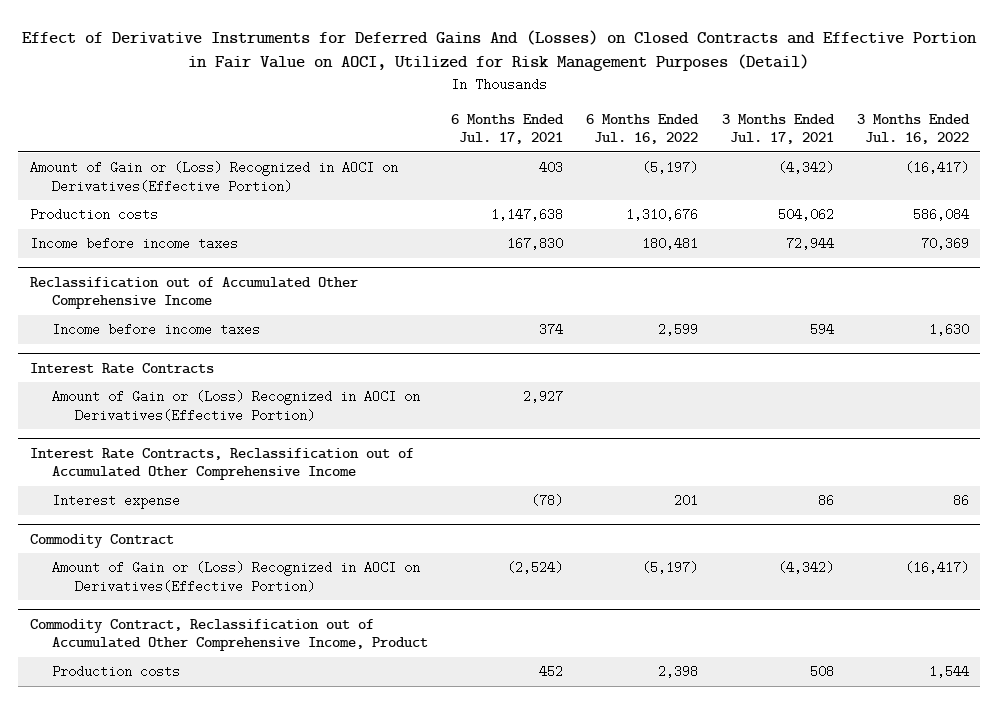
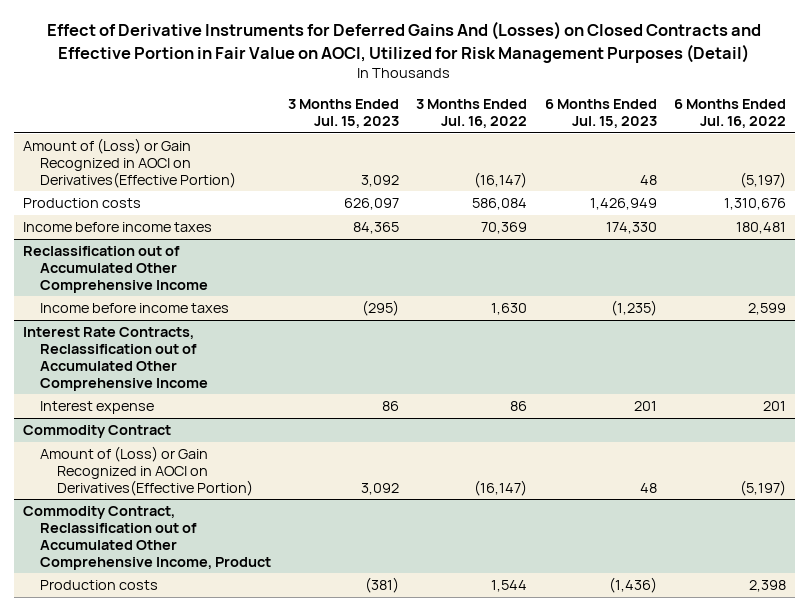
- | 6 Months Ended Jul. 17, 2021 | 6 Months Ended Jul. 16, 2022 | 3 Months Ended Jul. 17, 2021 | 3 Months Ended Jul. 16, 2022
+ | 3 Months Ended Jul. 15, 2023 | 3 Months Ended Jul. 16, 2022 | 6 Months Ended Jul. 15, 2023 | 6 Months Ended Jul. 16, 2022
- Amount of Gain or (Loss) Recognized in AOCI on Derivatives(Effective Portion) | 403 | (5,197) | (4,342) | (16,417)
+ Amount of (Loss) or Gain Recognized in AOCI on Derivatives(Effective Portion) | 3,092 | (16,147) | 48 | (5,197)
- Interest Rate Contracts
- Amount of Gain or (Loss) Recognized in AOCI on Derivatives(Effective Portion) | 2,927 | | |
@ Commodity Contract
- Amount of Gain or (Loss) Recognized in AOCI on Derivatives(Effective Portion) | (2,524) | (5,197) | (4,342) | (16,417)
+ Amount of (Loss) or Gain Recognized in AOCI on Derivatives(Effective Portion) | 3,092 | (16,147) | 48 | (5,197)

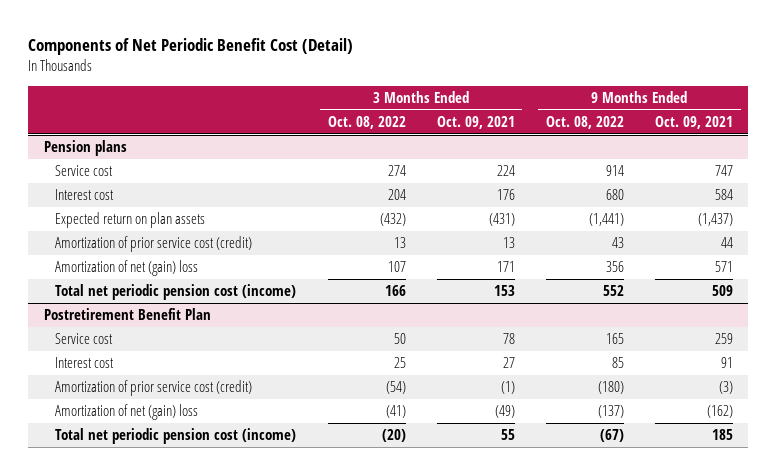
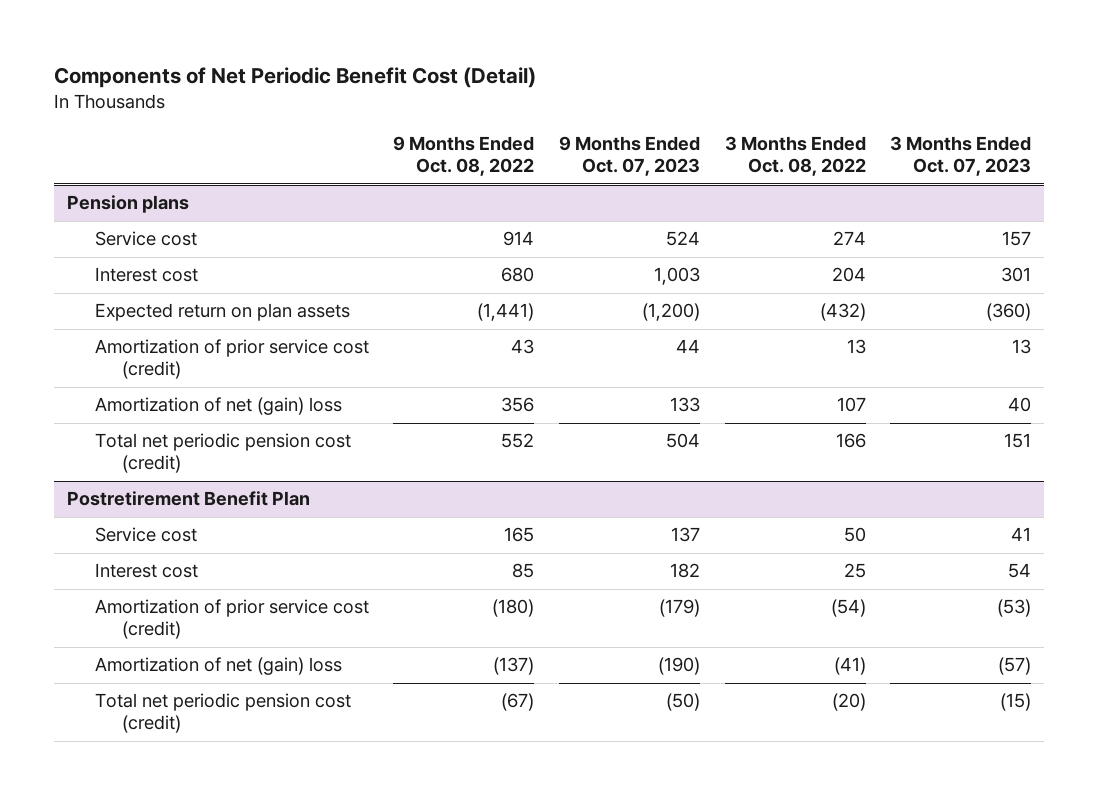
- | 3 Months Ended Oct. 08, 2022 | 3 Months Ended Oct. 09, 2021 | 9 Months Ended Oct. 08, 2022 | 9 Months Ended Oct. 09, 2021
+ | 9 Months Ended Oct. 08, 2022 | 9 Months Ended Oct. 07, 2023 | 3 Months Ended Oct. 08, 2022 | 3 Months Ended Oct. 07, 2023
@ Pension plans
- Total net periodic pension cost (income) | 166 | 153 | 552 | 509
+ Total net periodic pension cost (credit) | 552 | 504 | 166 | 151
@ Postretirement Benefit Plan
- Total net periodic pension cost (income) | (20) | 55 | (67) | 185
+ Total net periodic pension cost (credit) | (67) | (50) | (20) | (15)

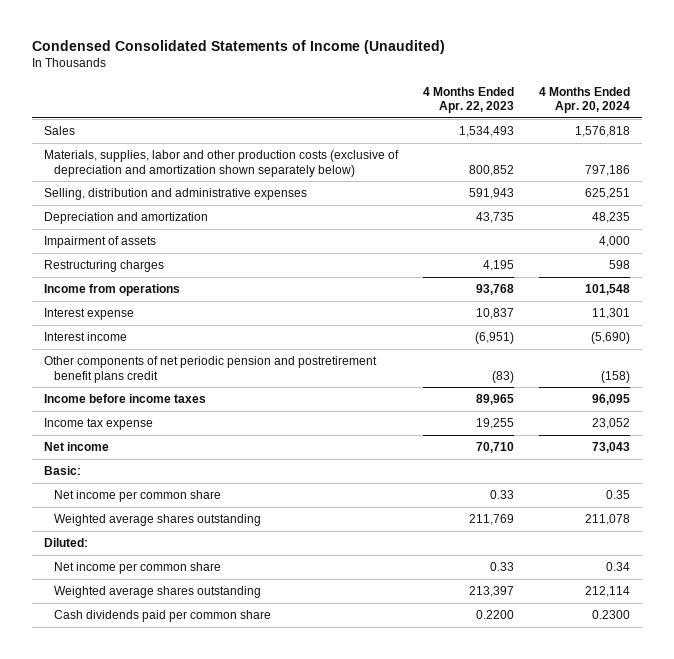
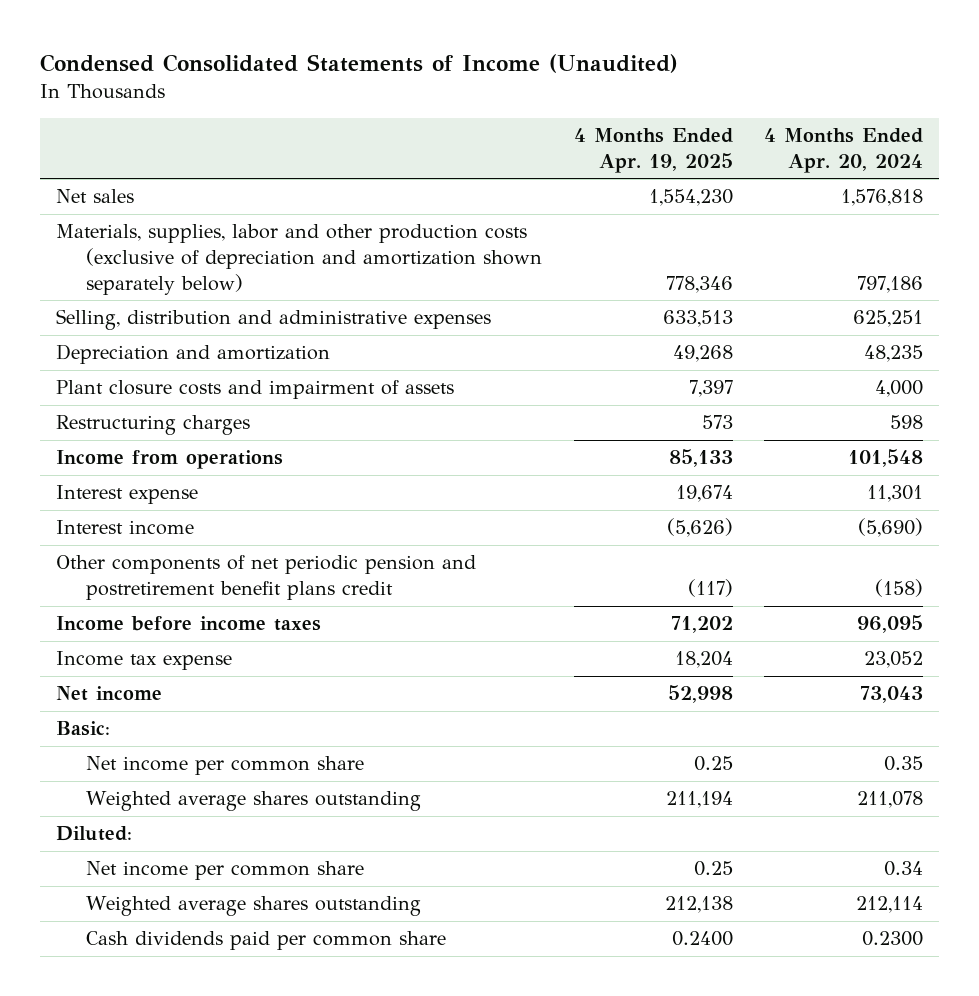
- | 4 Months Ended Apr. 22, 2023 | 4 Months Ended Apr. 20, 2024
+ | 4 Months Ended Apr. 19, 2025 | 4 Months Ended Apr. 20, 2024
- Sales | 1,534,493 | 1,576,818
+ Net sales | 1,554,230 | 1,576,818
- Impairment of assets | | 4,000
+ Plant closure costs and impairment of assets | 7,397 | 4,000

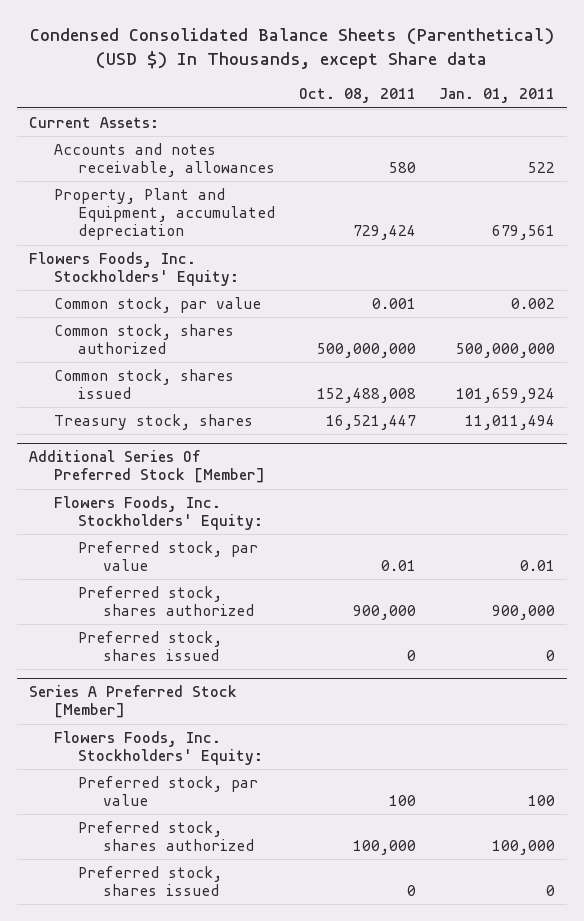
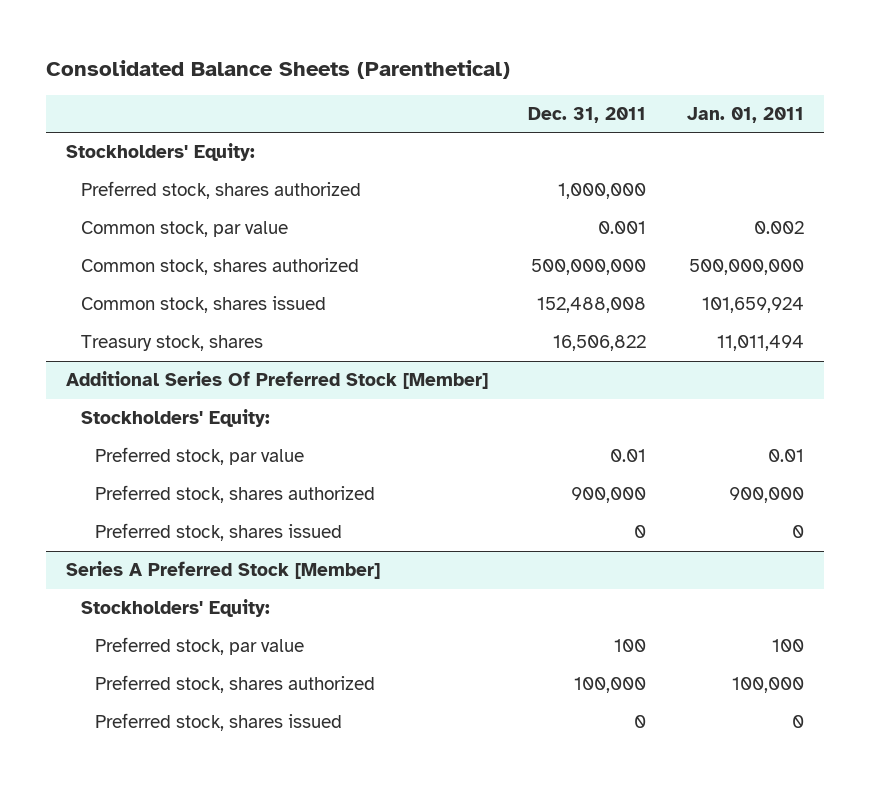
- Condensed Consolidated Balance Sheets (Parenthetical) (USD $) In Thousands, except Share data
+ Consolidated Balance Sheets (Parenthetical)
- | Oct. 08, 2011 | Jan. 01, 2011
+ | Dec. 31, 2011 | Jan. 01, 2011
- Current Assets:
- Accounts and notes receivable, allowances | 580 | 522
- Property, Plant and Equipment, accumulated depreciation | 729,424 | 679,561
- Flowers Foods, Inc. Stockholders' Equity:
+ Stockholders' Equity:
+ Preferred stock, shares authorized | 1,000,000 |
@ Additional Series Of Preferred Stock [Member]
- Flowers Foods, Inc. Stockholders' Equity:
+ Stockholders' Equity:
@ Series A Preferred Stock [Member]
- Flowers Foods, Inc. Stockholders' Equity:
+ Stockholders' Equity:

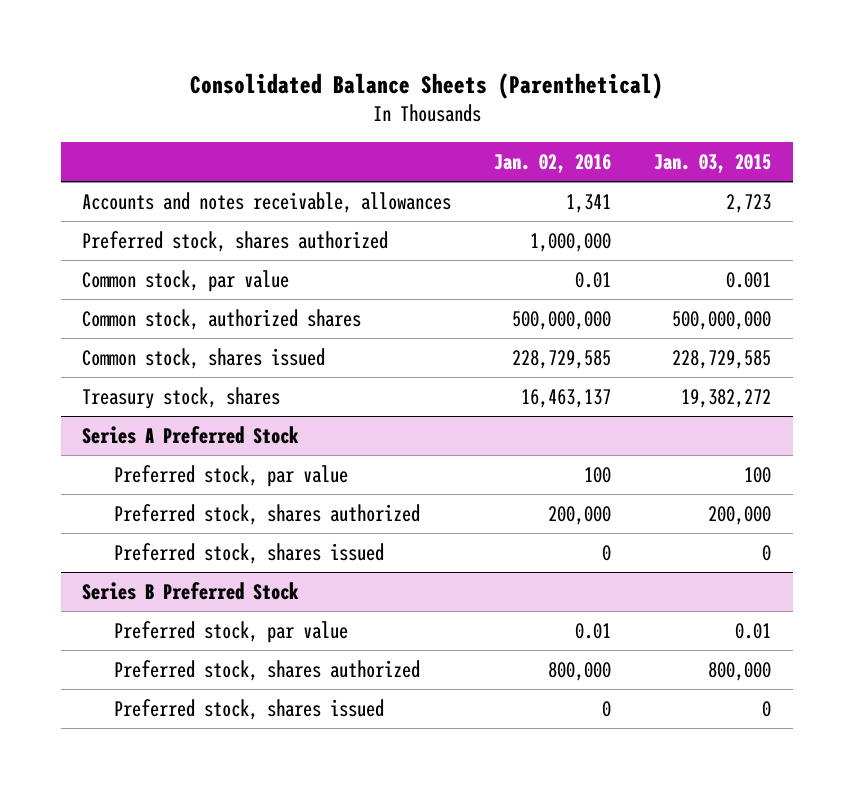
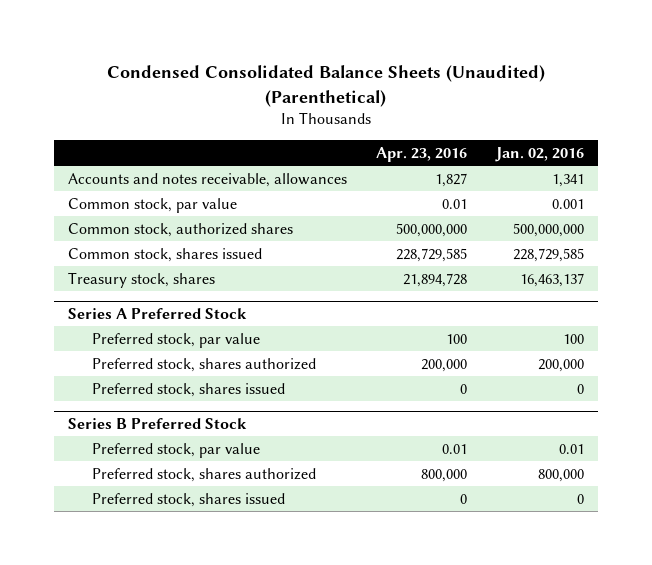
- Consolidated Balance Sheets (Parenthetical)
+ Condensed Consolidated Balance Sheets (Unaudited) (Parenthetical)
- | Jan. 02, 2016 | Jan. 03, 2015
+ | Apr. 23, 2016 | Jan. 02, 2016
- Preferred stock, shares authorized | 1,000,000 |
- Common stock, par value | 0.01 | 0.001
+ Common stock, par value | 0.01 | 0.001

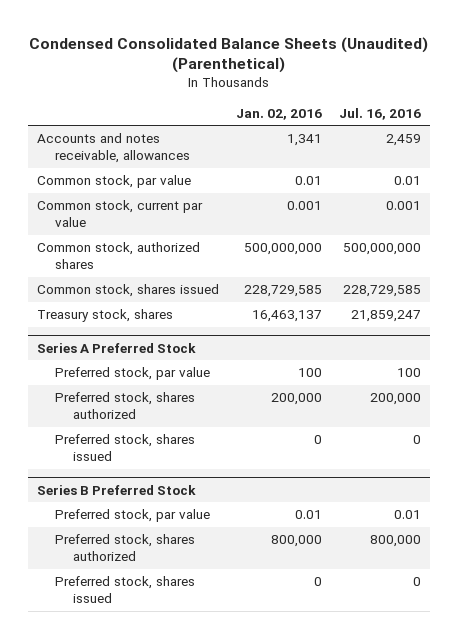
- | Apr. 23, 2016 | Jan. 02, 2016
+ | Jan. 02, 2016 | Jul. 16, 2016
- Common stock, par value | 0.01 | 0.001
+ Common stock, par value | 0.01 | 0.01
+ Common stock, current par value | 0.001 | 0.001

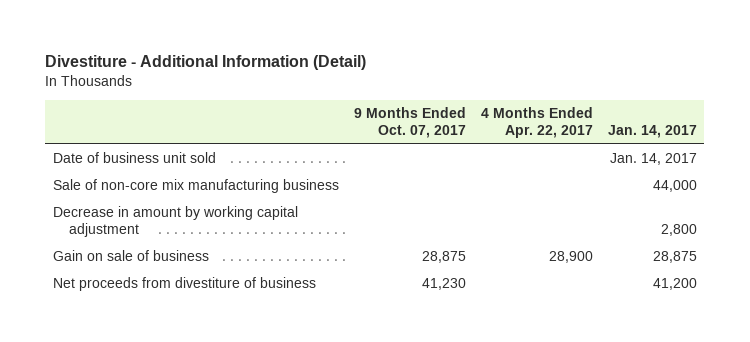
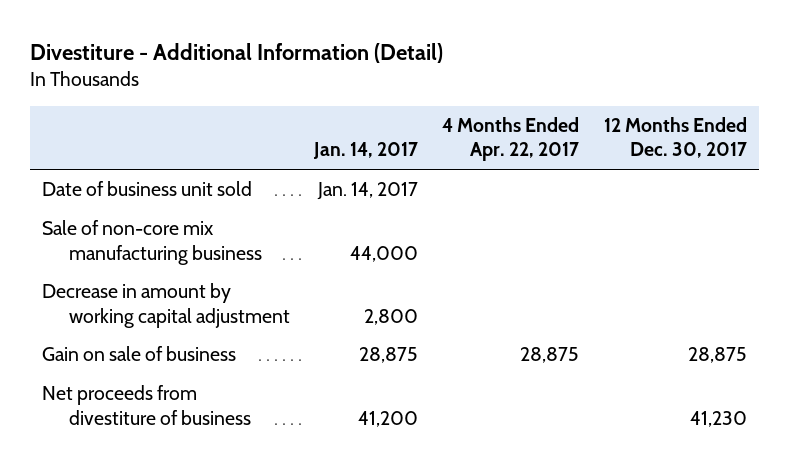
- | 9 Months Ended Oct. 07, 2017 | 4 Months Ended Apr. 22, 2017 | Jan. 14, 2017
+ | Jan. 14, 2017 | 4 Months Ended Apr. 22, 2017 | 12 Months Ended Dec. 30, 2017
- Gain on sale of business | 28,875 | 28,900 | 28,875
+ Gain on sale of business | 28,875 | 28,875 | 28,875

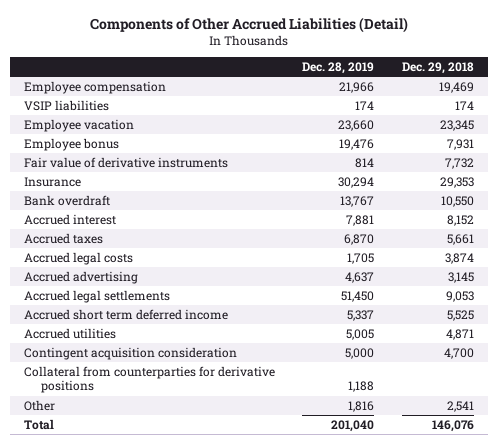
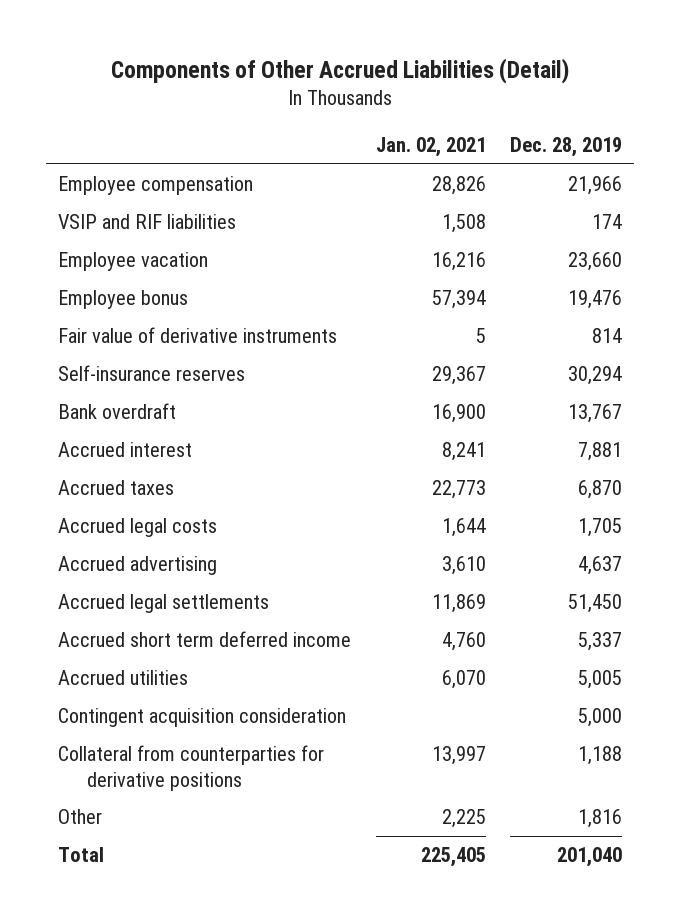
- | Dec. 28, 2019 | Dec. 29, 2018
+ | Jan. 02, 2021 | Dec. 28, 2019
- VSIP liabilities | 174 | 174
+ VSIP and RIF liabilities | 1,508 | 174
- Insurance | 30,294 | 29,353
+ Self-insurance reserves | 29,367 | 30,294

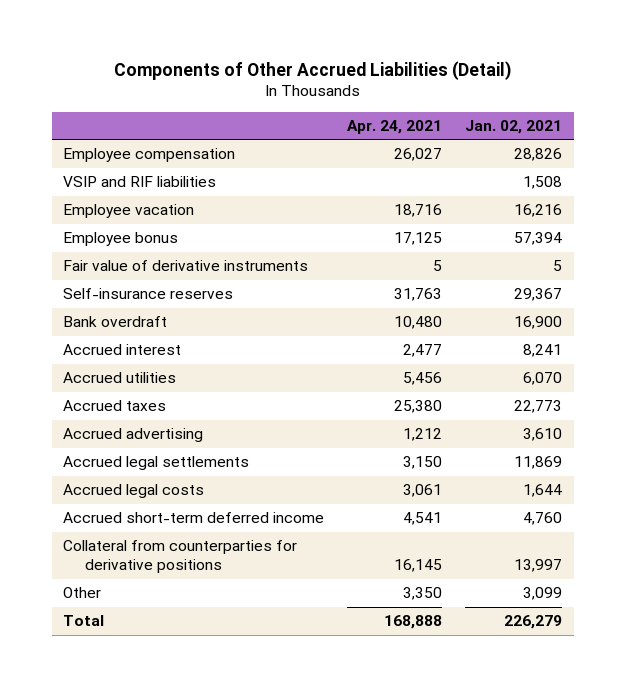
- | Jan. 02, 2021 | Dec. 28, 2019
+ | Apr. 24, 2021 | Jan. 02, 2021
moved up: Accrued utilities | 5,456 | 6,070
- Accrued short term deferred income | 4,760 | 5,337
- Contingent acquisition consideration | | 5,000
moved down: Accrued legal costs | 3,061 | 1,644
+ Accrued short-term deferred income | 4,541 | 4,760
- Other | 2,225 | 1,816
- Total | 225,405 | 201,040
+ Other | 3,350 | 3,099
+ Total | 168,888 | 226,279

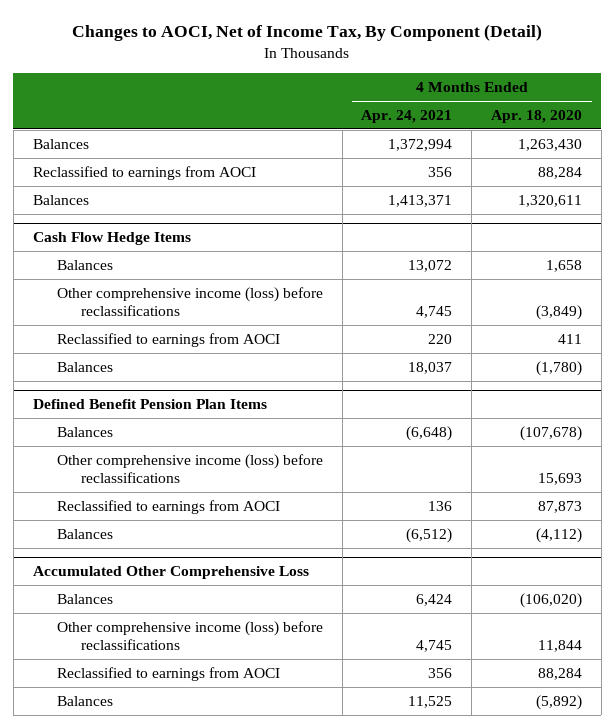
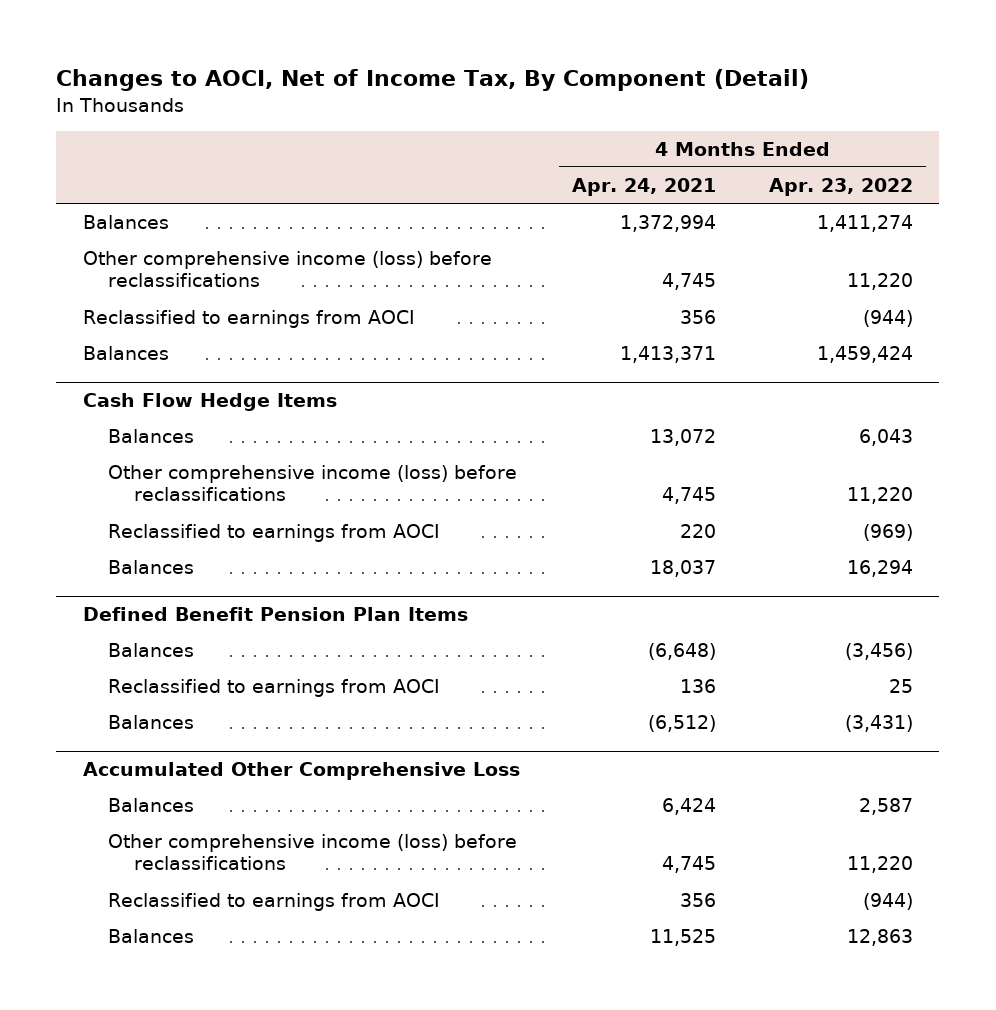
- | 4 Months Ended Apr. 24, 2021 | 4 Months Ended Apr. 18, 2020
+ | 4 Months Ended Apr. 24, 2021 | 4 Months Ended Apr. 23, 2022
+ Other comprehensive income (loss) before reclassifications | 4,745 | 11,220
@ Defined Benefit Pension Plan Items
- Other comprehensive income (loss) before reclassifications | | 15,693

